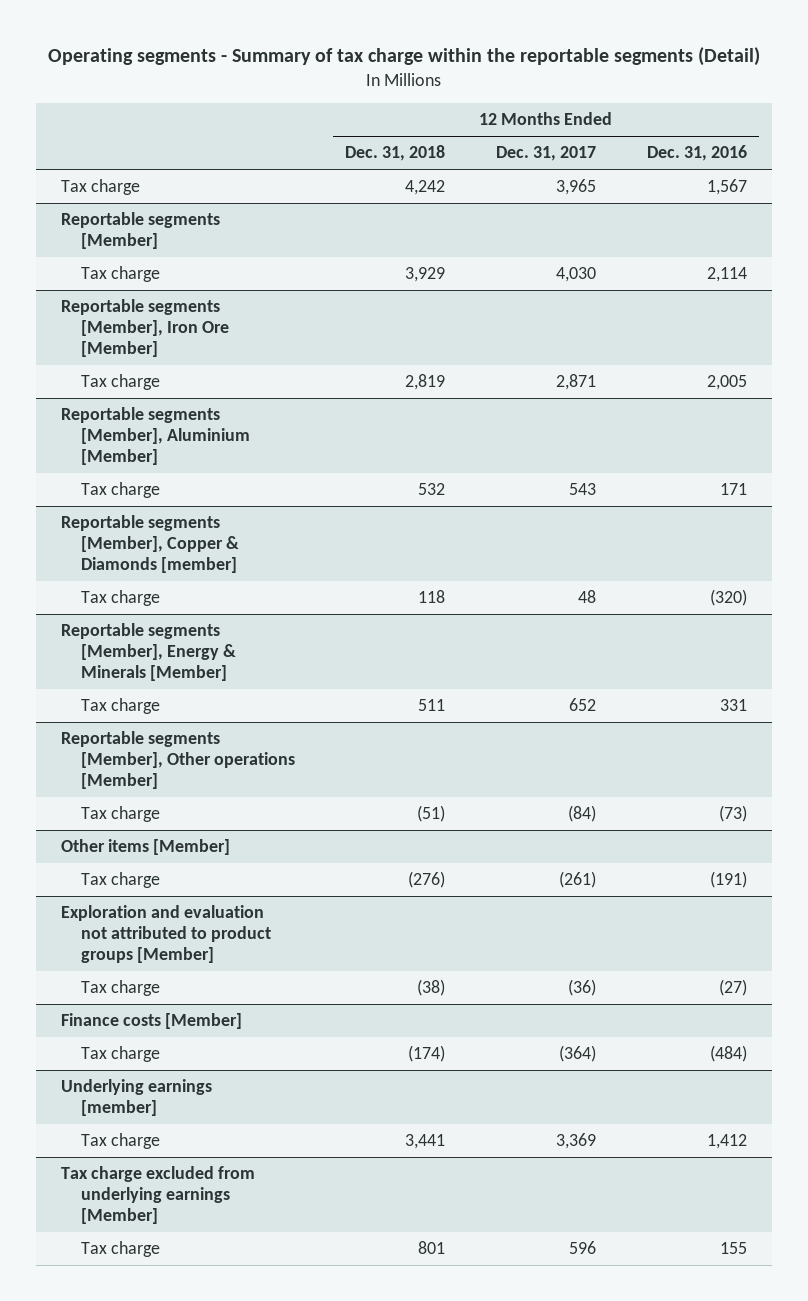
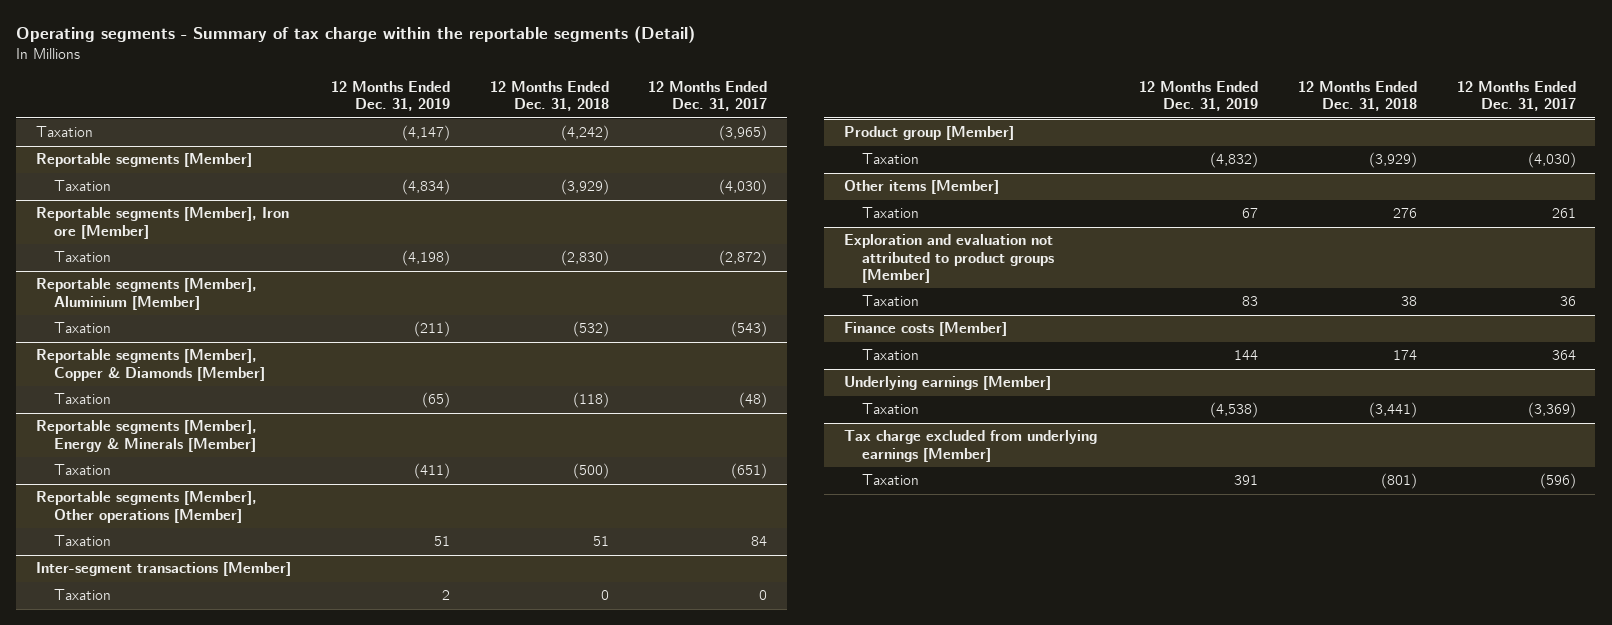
- | 12 Months Ended Dec. 31, 2018 | 12 Months Ended Dec. 31, 2017 | 12 Months Ended Dec. 31, 2016
+ | 12 Months Ended Dec. 31, 2019 | 12 Months Ended Dec. 31, 2018 | 12 Months Ended Dec. 31, 2017
- Tax charge | 4,242 | 3,965 | 1,567
+ Taxation | (4,147) | (4,242) | (3,965)
@ Reportable segments [Member]
- Tax charge | 3,929 | 4,030 | 2,114
- Reportable segments [Member], Iron Ore [Member]
- Tax charge | 2,819 | 2,871 | 2,005
@ Reportable segments [Member]
+ Taxation | (4,834) | (3,929) | (4,030)
+ Reportable segments [Member], Iron ore [Member]
+ Taxation | (4,198) | (2,830) | (2,872)
@ Reportable segments [Member], Aluminium [Member]
- Tax charge | 532 | 543 | 171
- Reportable segments [Member], Copper & Diamonds [member]
- Tax charge | 118 | 48 | (320)
@ Reportable segments [Member], Aluminium [Member]
+ Taxation | (211) | (532) | (543)
+ Reportable segments [Member], Copper & Diamonds [Member]
+ Taxation | (65) | (118) | (48)
@ Reportable segments [Member], Energy & Minerals [Member]
- Tax charge | 511 | 652 | 331
+ Taxation | (411) | (500) | (651)
@ Reportable segments [Member], Other operations [Member]
- Tax charge | (51) | (84) | (73)
+ Taxation | 51 | 51 | 84
+ Inter-segment transactions [Member]
+ Taxation | 2 | 0 | 0
+ Product group [Member]
+ Taxation | (4,832) | (3,929) | (4,030)
@ Other items [Member]
- Tax charge | (276) | (261) | (191)
+ Taxation | 67 | 276 | 261
@ Exploration and evaluation not attributed to product groups [Member]
- Tax charge | (38) | (36) | (27)
+ Taxation | 83 | 38 | 36
@ Finance costs [Member]
- Tax charge | (174) | (364) | (484)
- Underlying earnings [member]
- Tax charge | 3,441 | 3,369 | 1,412
@ Finance costs [Member]
+ Taxation | 144 | 174 | 364
+ Underlying earnings [Member]
+ Taxation | (4,538) | (3,441) | (3,369)
@ Tax charge excluded from underlying earnings [Member]
- Tax charge | 801 | 596 | 155
+ Taxation | 391 | (801) | (596)

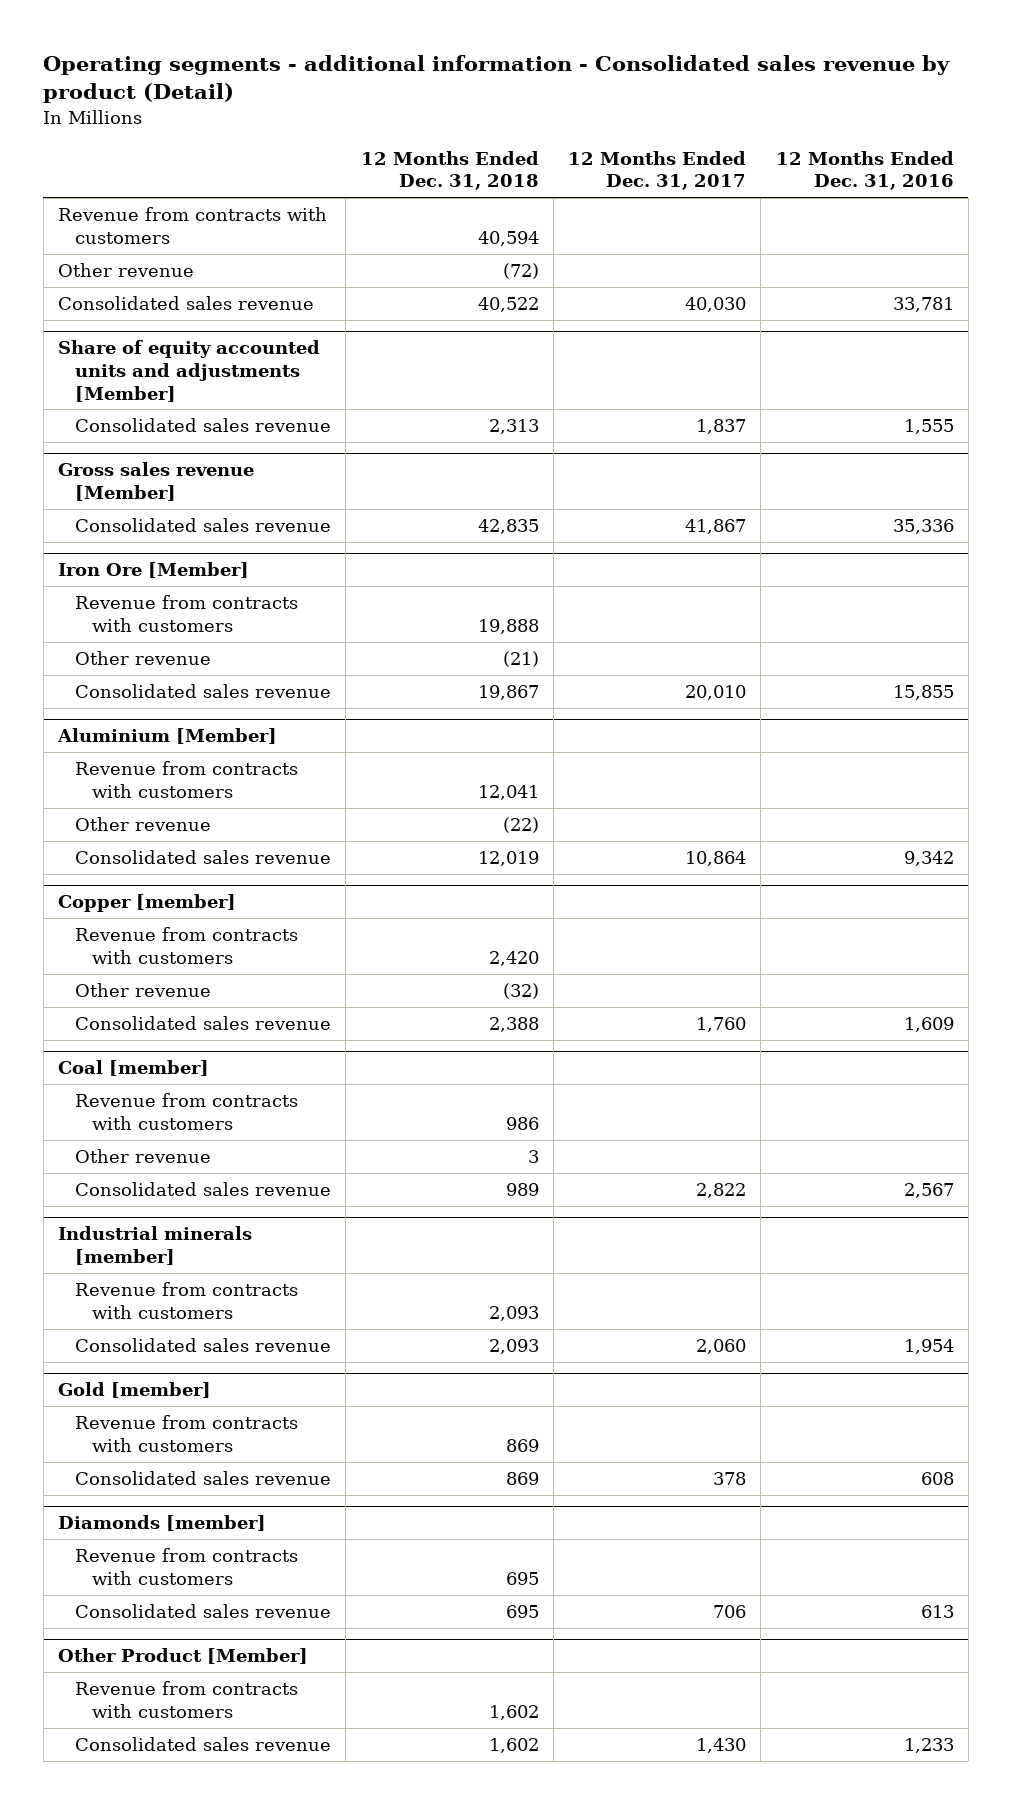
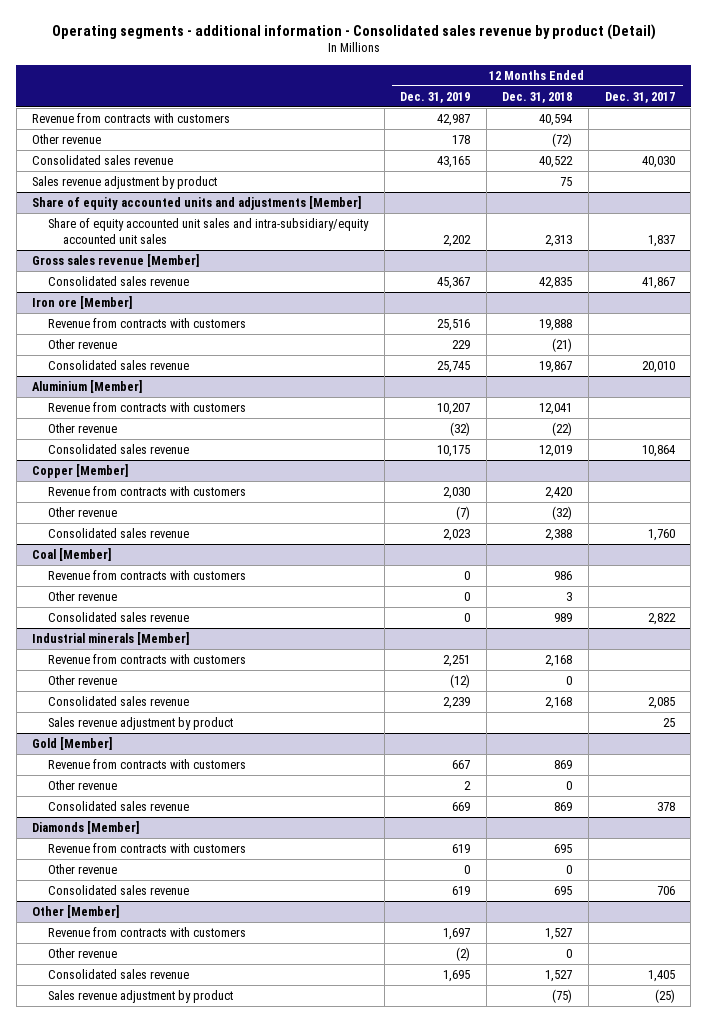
- | 12 Months Ended Dec. 31, 2018 | 12 Months Ended Dec. 31, 2017 | 12 Months Ended Dec. 31, 2016
+ | 12 Months Ended Dec. 31, 2019 | 12 Months Ended Dec. 31, 2018 | 12 Months Ended Dec. 31, 2017
+ Sales revenue adjustment by product | | 75 |
@ Share of equity accounted units and adjustments [Member]
- Consolidated sales revenue | 2,313 | 1,837 | 1,555
+ Share of equity accounted unit sales and intra-subsidiary/equity accounted unit sales | 2,202 | 2,313 | 1,837
- Iron Ore [Member]
+ Iron ore [Member]
- Copper [member]
+ Copper [Member]
- Coal [member]
+ Coal [Member]
- Industrial minerals [member]
- Revenue from contracts with customers | 2,093 | |
- Consolidated sales revenue | 2,093 | 2,060 | 1,954
- Gold [member]
+ Industrial minerals [Member]
+ Revenue from contracts with customers | 2,251 | 2,168 |
+ Other revenue | (12) | 0 |
+ Consolidated sales revenue | 2,239 | 2,168 | 2,085
+ Sales revenue adjustment by product | | | 25
+ Gold [Member]
+ Other revenue | 2 | 0 |
- Diamonds [member]
+ Diamonds [Member]
+ Other revenue | 0 | 0 |
- Other Product [Member]
- Revenue from contracts with customers | 1,602 | |
- Consolidated sales revenue | 1,602 | 1,430 | 1,233
+ Other [Member]
+ Revenue from contracts with customers | 1,697 | 1,527 |
+ Other revenue | (2) | 0 |
+ Consolidated sales revenue | 1,695 | 1,527 | 1,405
+ Sales revenue adjustment by product | | (75) | (25)

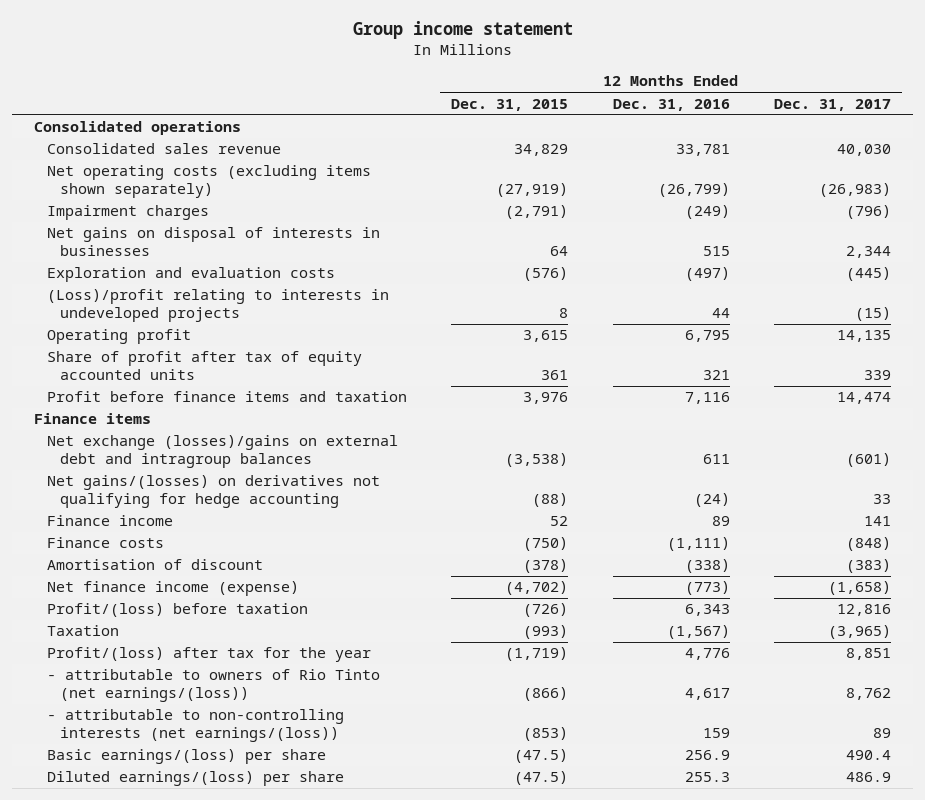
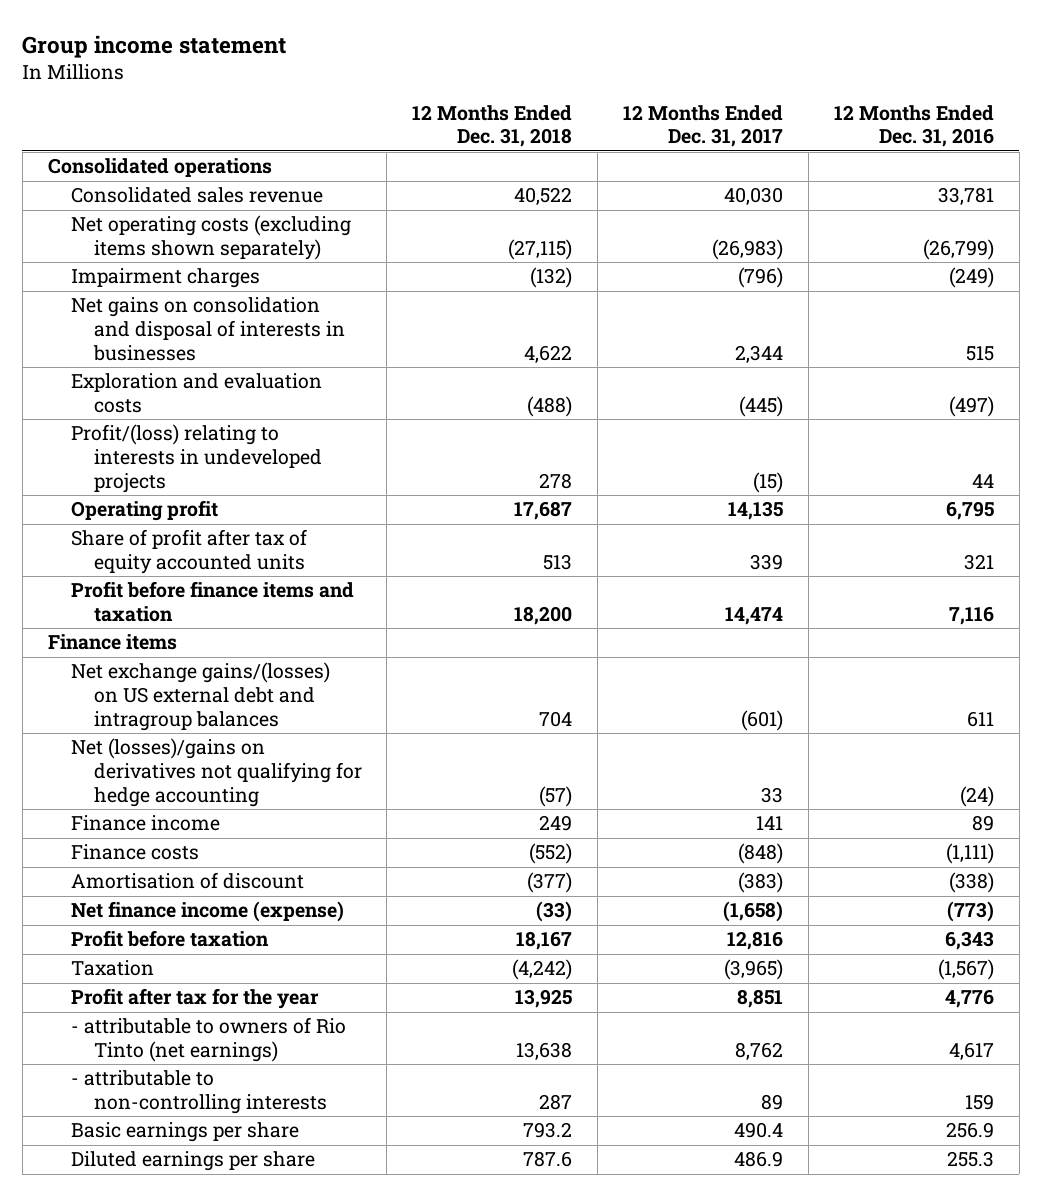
- | 12 Months Ended Dec. 31, 2015 | 12 Months Ended Dec. 31, 2016 | 12 Months Ended Dec. 31, 2017
+ | 12 Months Ended Dec. 31, 2018 | 12 Months Ended Dec. 31, 2017 | 12 Months Ended Dec. 31, 2016
- Net gains on disposal of interests in businesses | 64 | 515 | 2,344
+ Net gains on consolidation and disposal of interests in businesses | 4,622 | 2,344 | 515
- (Loss)/profit relating to interests in undeveloped projects | 8 | 44 | (15)
+ Profit/(loss) relating to interests in undeveloped projects | 278 | (15) | 44
- Net exchange (losses)/gains on external debt and intragroup balances | (3,538) | 611 | (601)
- Net gains/(losses) on derivatives not qualifying for hedge accounting | (88) | (24) | 33
+ Net exchange gains/(losses) on US external debt and intragroup balances | 704 | (601) | 611
+ Net (losses)/gains on derivatives not qualifying for hedge accounting | (57) | 33 | (24)
- Profit/(loss) before taxation | (726) | 6,343 | 12,816
+ Profit before taxation | 18,167 | 12,816 | 6,343
- Profit/(loss) after tax for the year | (1,719) | 4,776 | 8,851
- - attributable to owners of Rio Tinto (net earnings/(loss)) | (866) | 4,617 | 8,762
- - attributable to non-controlling interests (net earnings/(loss)) | (853) | 159 | 89
- Basic earnings/(loss) per share | (47.5) | 256.9 | 490.4
- Diluted earnings/(loss) per share | (47.5) | 255.3 | 486.9
+ Profit after tax for the year | 13,925 | 8,851 | 4,776
+ - attributable to owners of Rio Tinto (net earnings) | 13,638 | 8,762 | 4,617
+ - attributable to non-controlling interests | 287 | 89 | 159
+ Basic earnings per share | 793.2 | 490.4 | 256.9
+ Diluted earnings per share | 787.6 | 486.9 | 255.3

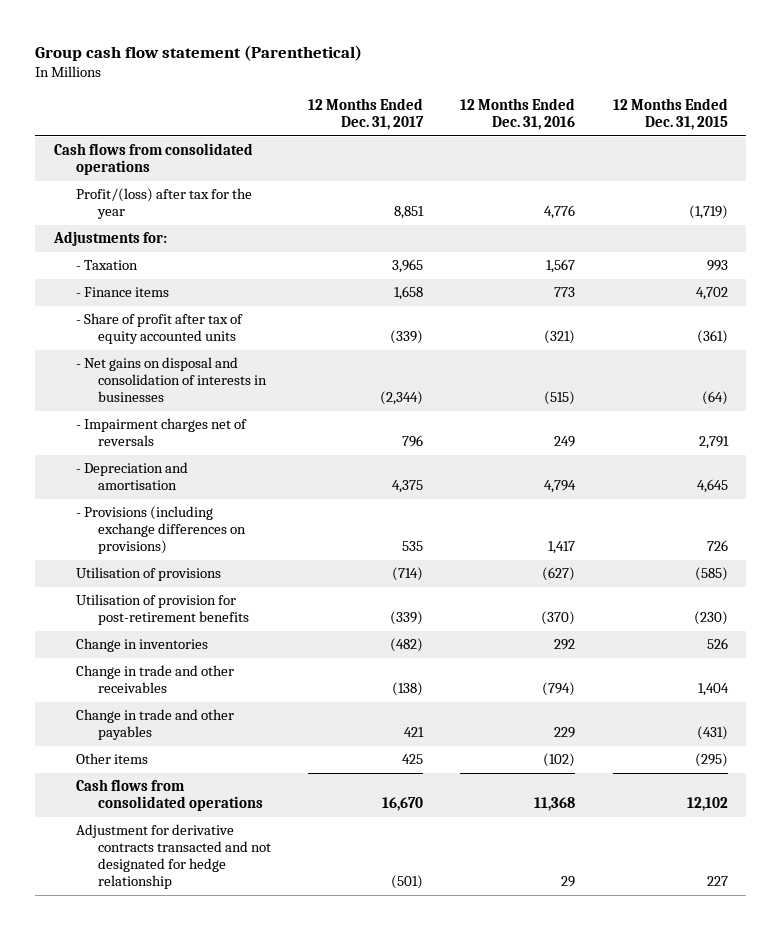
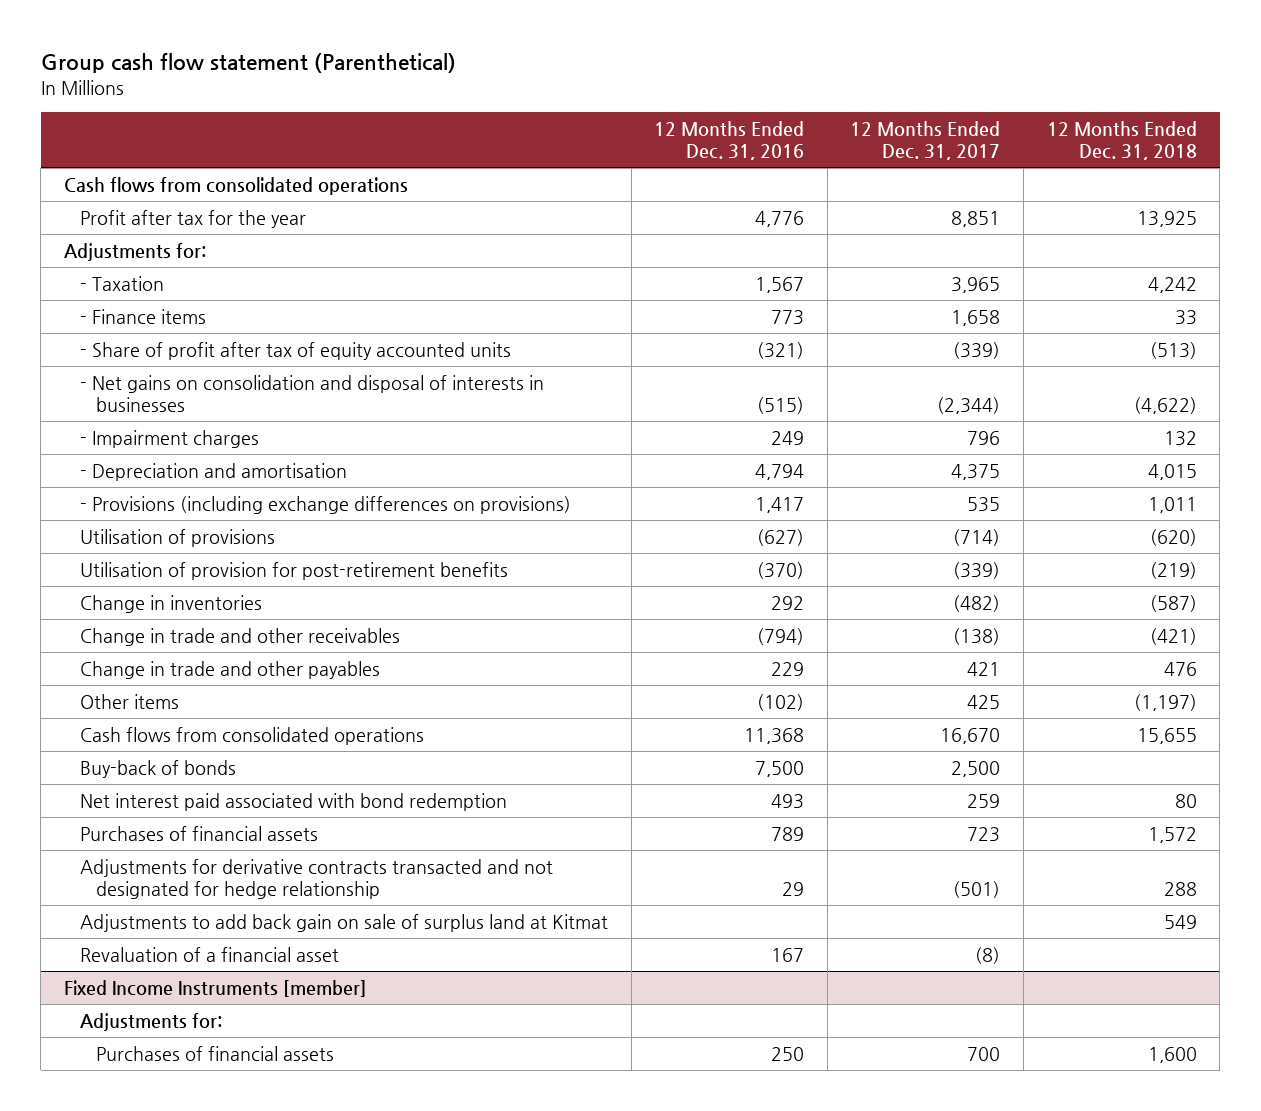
- | 12 Months Ended Dec. 31, 2017 | 12 Months Ended Dec. 31, 2016 | 12 Months Ended Dec. 31, 2015
+ | 12 Months Ended Dec. 31, 2016 | 12 Months Ended Dec. 31, 2017 | 12 Months Ended Dec. 31, 2018
- Profit/(loss) after tax for the year | 8,851 | 4,776 | (1,719)
+ Profit after tax for the year | 4,776 | 8,851 | 13,925
- - Net gains on disposal and consolidation of interests in businesses | (2,344) | (515) | (64)
- - Impairment charges net of reversals | 796 | 249 | 2,791
+ - Net gains on consolidation and disposal of interests in businesses | (515) | (2,344) | (4,622)
+ - Impairment charges | 249 | 796 | 132
- Adjustment for derivative contracts transacted and not designated for hedge relationship | (501) | 29 | 227
+ Buy-back of bonds | 7,500 | 2,500 |
+ Net interest paid associated with bond redemption | 493 | 259 | 80
+ Purchases of financial assets | 789 | 723 | 1,572
+ Adjustments for derivative contracts transacted and not designated for hedge relationship | 29 | (501) | 288
+ Adjustments to add back gain on sale of surplus land at Kitmat | | | 549
+ Revaluation of a financial asset | 167 | (8) |
+ Fixed Income Instruments [member]
+ Adjustments for:
+ Purchases of financial assets | 250 | 700 | 1,600

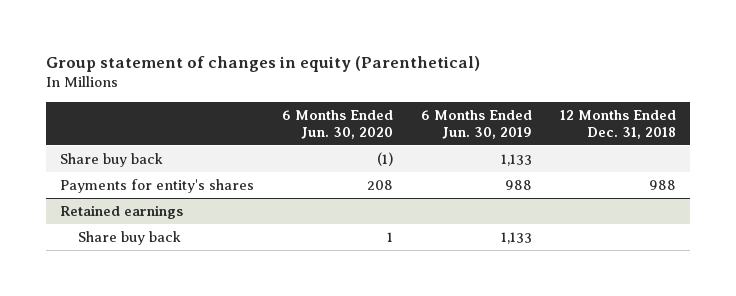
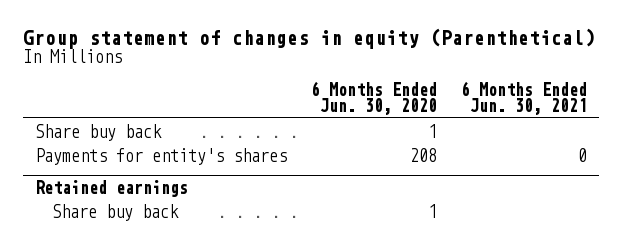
- | 6 Months Ended Jun. 30, 2020 | 6 Months Ended Jun. 30, 2019 | 12 Months Ended Dec. 31, 2018
+ | 6 Months Ended Jun. 30, 2020 | 6 Months Ended Jun. 30, 2021
- Share buy back | (1) | 1,133 |
+ Share buy back | 1 |

